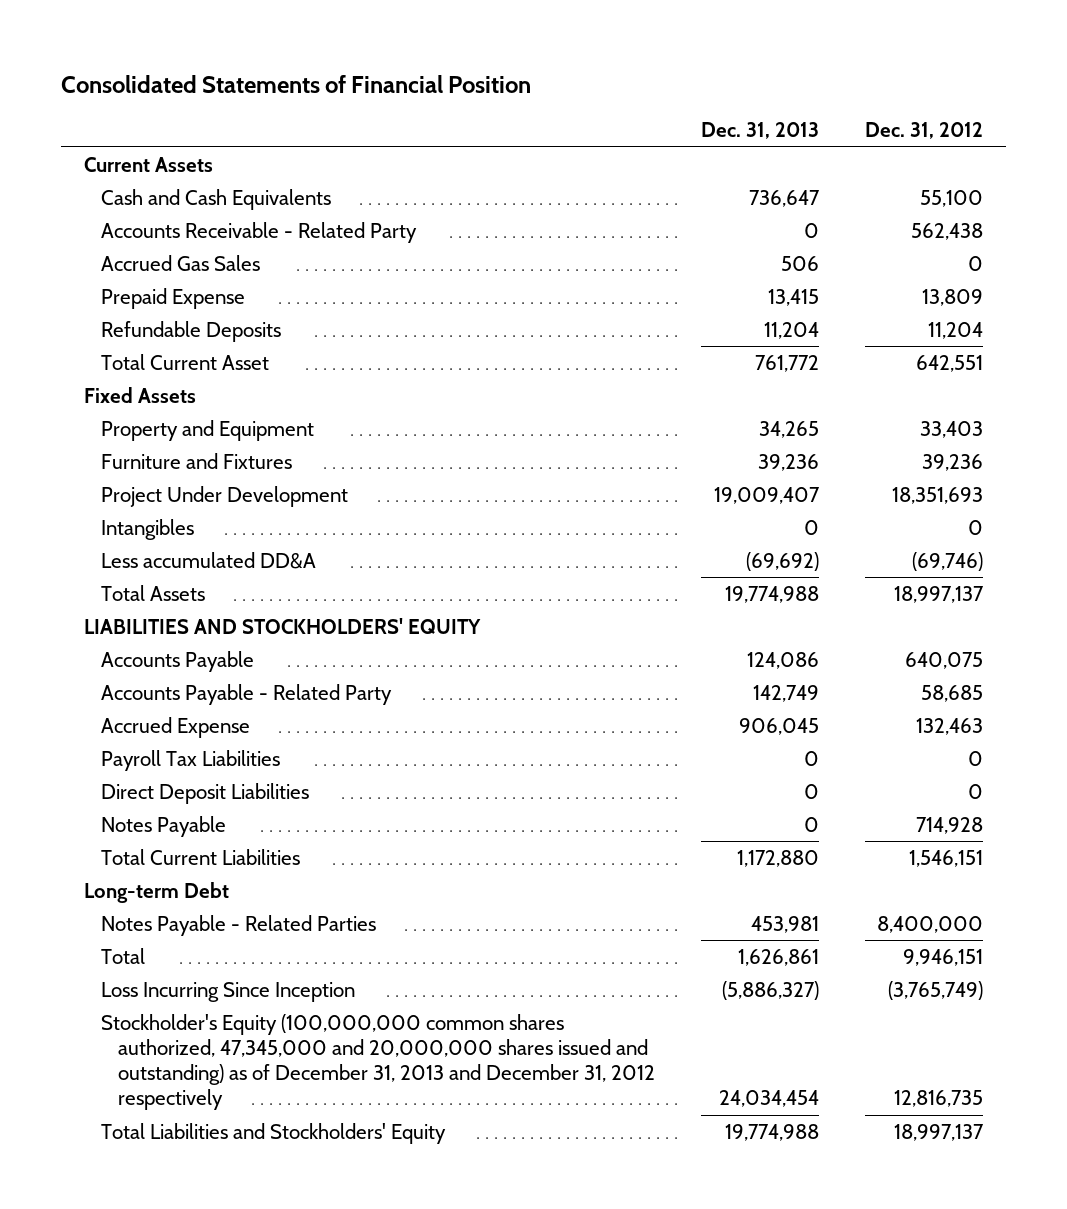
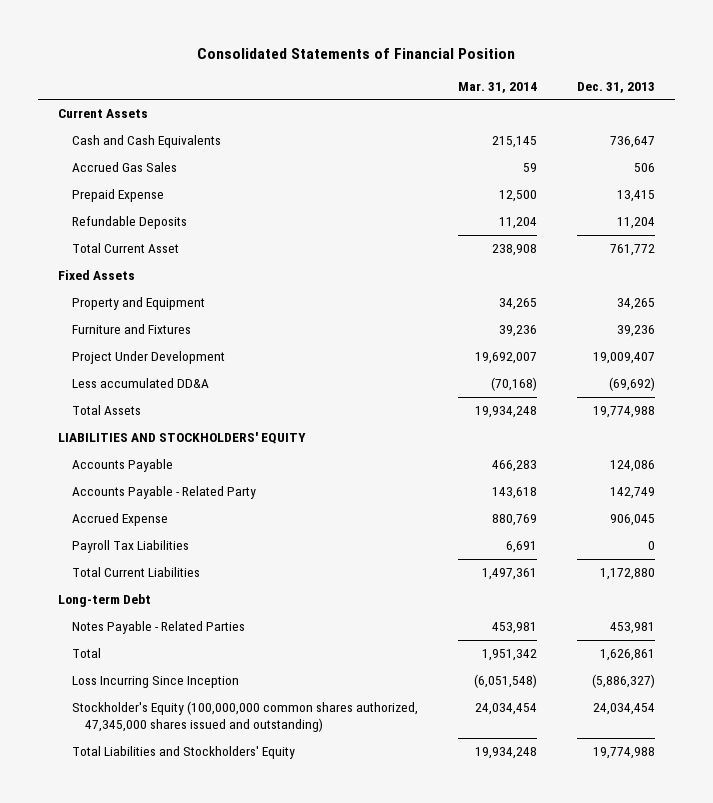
- | Dec. 31, 2013 | Dec. 31, 2012
+ | Mar. 31, 2014 | Dec. 31, 2013
- Accounts Receivable - Related Party | 0 | 562,438
- Intangibles | 0 | 0
- Direct Deposit Liabilities | 0 | 0
- Notes Payable | 0 | 714,928
- Stockholder's Equity (100,000,000 common shares authorized, 47,345,000 and 20,000,000 shares issued and outstanding) as of December 31, 2013 and December 31, 2012 respectively | 24,034,454 | 12,816,735
+ Stockholder's Equity (100,000,000 common shares authorized, 47,345,000 shares issued and outstanding) | 24,034,454 | 24,034,454

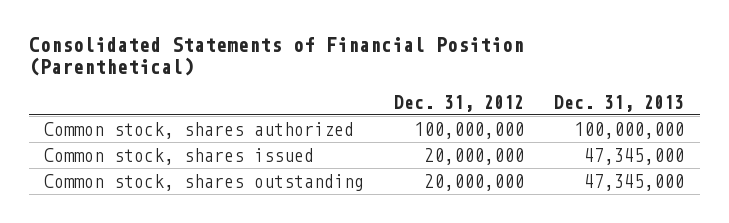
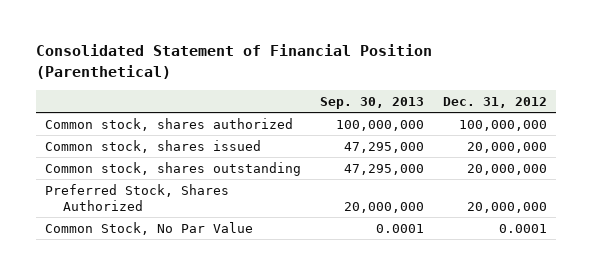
- Consolidated Statements of Financial Position (Parenthetical)
+ Consolidated Statement of Financial Position (Parenthetical)
- | Dec. 31, 2012 | Dec. 31, 2013
+ | Sep. 30, 2013 | Dec. 31, 2012
+ Preferred Stock, Shares Authorized | 20,000,000 | 20,000,000
+ Common Stock, No Par Value | 0.0001 | 0.0001

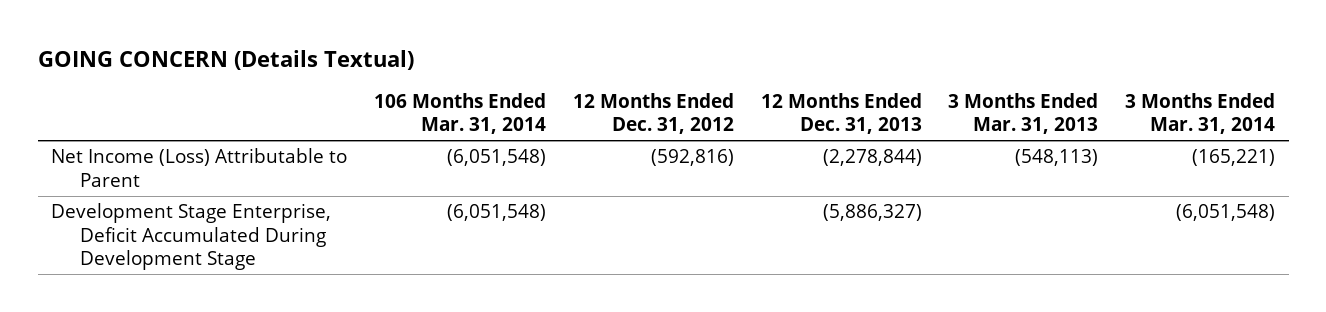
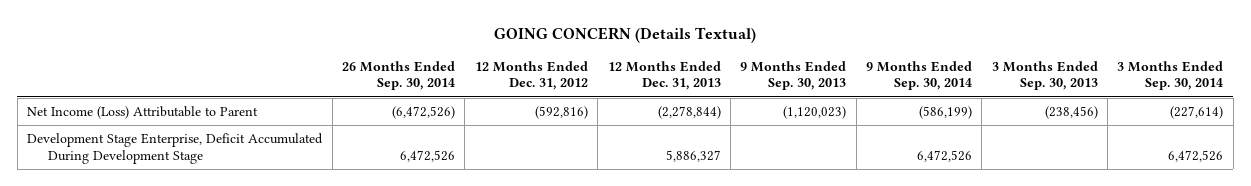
- | 106 Months Ended Mar. 31, 2014 | 12 Months Ended Dec. 31, 2012 | 12 Months Ended Dec. 31, 2013 | 3 Months Ended Mar. 31, 2013 | 3 Months Ended Mar. 31, 2014
+ | 26 Months Ended Sep. 30, 2014 | 12 Months Ended Dec. 31, 2012 | 12 Months Ended Dec. 31, 2013 | 9 Months Ended Sep. 30, 2013 | 9 Months Ended Sep. 30, 2014 | 3 Months Ended Sep. 30, 2013 | 3 Months Ended Sep. 30, 2014
- Development Stage Enterprise, Deficit Accumulated During Development Stage | (6,051,548) | | (5,886,327) | | (6,051,548)
+ Development Stage Enterprise, Deficit Accumulated During Development Stage | 6,472,526 | | 5,886,327 | | 6,472,526 | | 6,472,526

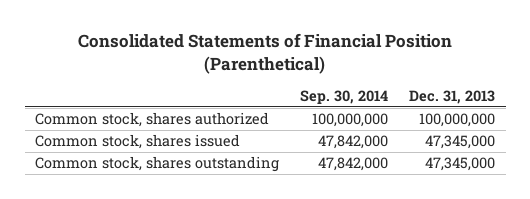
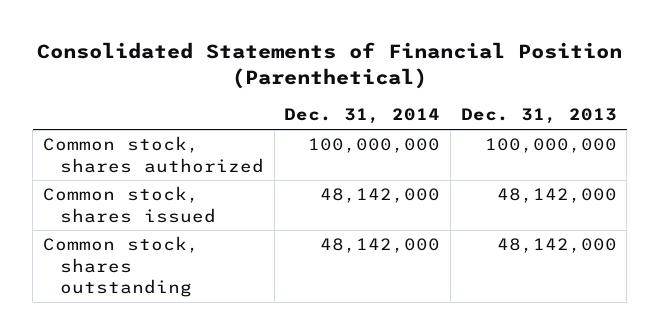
- | Sep. 30, 2014 | Dec. 31, 2013
+ | Dec. 31, 2014 | Dec. 31, 2013
- Common stock, shares issued | 47,842,000 | 47,345,000
- Common stock, shares outstanding | 47,842,000 | 47,345,000
+ Common stock, shares issued | 48,142,000 | 48,142,000
+ Common stock, shares outstanding | 48,142,000 | 48,142,000

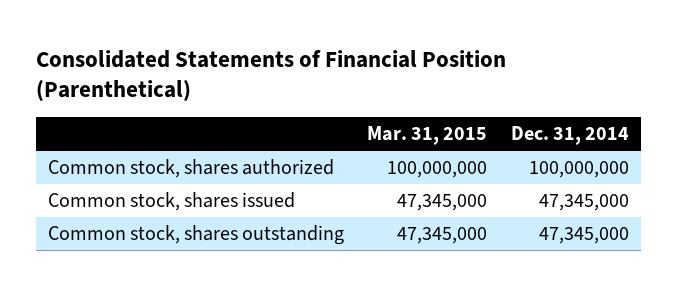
- | Dec. 31, 2014 | Dec. 31, 2013
+ | Mar. 31, 2015 | Dec. 31, 2014
- Common stock, shares issued | 48,142,000 | 48,142,000
- Common stock, shares outstanding | 48,142,000 | 48,142,000
+ Common stock, shares issued | 47,345,000 | 47,345,000
+ Common stock, shares outstanding | 47,345,000 | 47,345,000

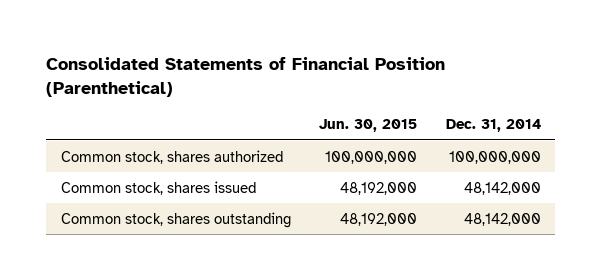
- | Mar. 31, 2015 | Dec. 31, 2014
+ | Jun. 30, 2015 | Dec. 31, 2014
- Common stock, shares issued | 47,345,000 | 47,345,000
- Common stock, shares outstanding | 47,345,000 | 47,345,000
+ Common stock, shares issued | 48,192,000 | 48,142,000
+ Common stock, shares outstanding | 48,192,000 | 48,142,000

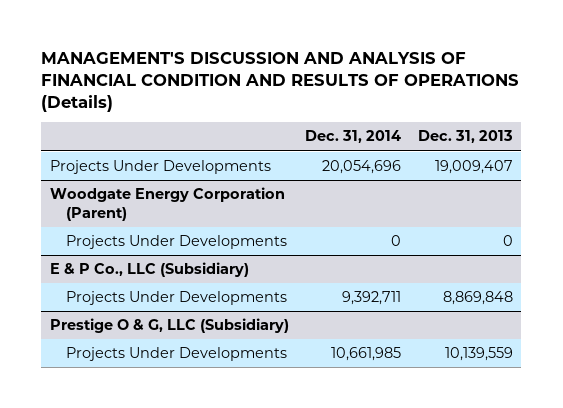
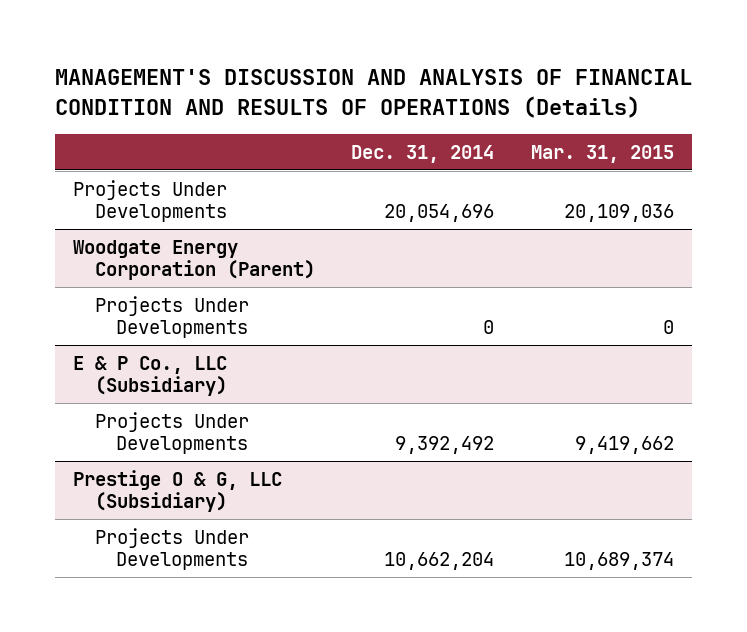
- | Dec. 31, 2014 | Dec. 31, 2013
+ | Dec. 31, 2014 | Mar. 31, 2015
@ E & P Co., LLC (Subsidiary)
- Projects Under Developments | 9,392,711 | 8,869,848
+ Projects Under Developments | 9,392,492 | 9,419,662
@ Prestige O & G, LLC (Subsidiary)
- Projects Under Developments | 10,661,985 | 10,139,559
+ Projects Under Developments | 10,662,204 | 10,689,374

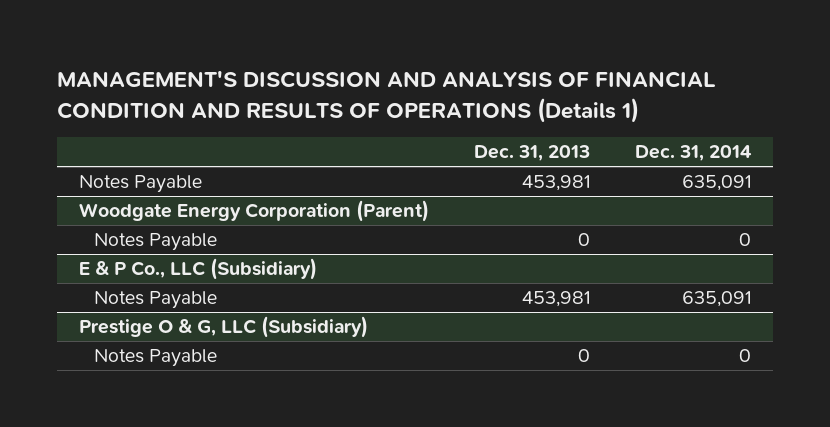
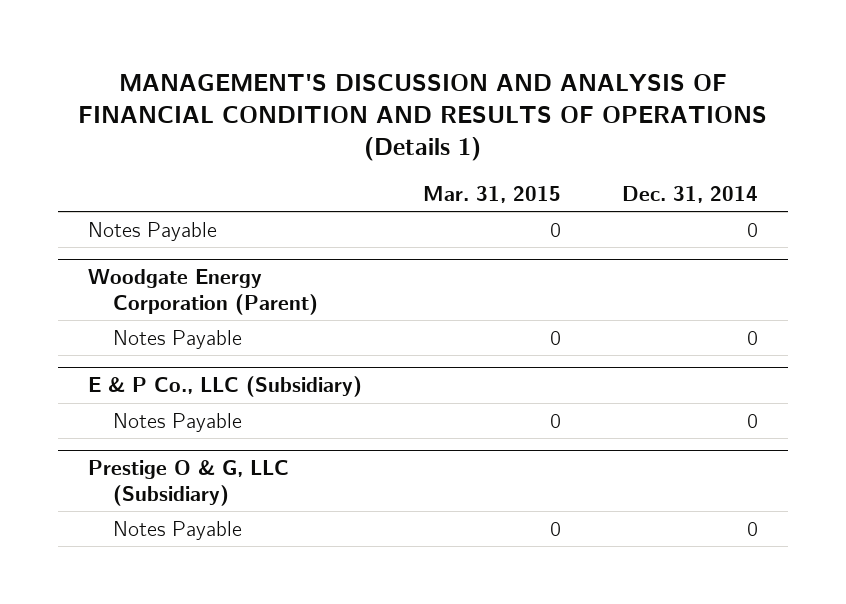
- | Dec. 31, 2013 | Dec. 31, 2014
+ | Mar. 31, 2015 | Dec. 31, 2014
- Notes Payable | 453,981 | 635,091
+ Notes Payable | 0 | 0
@ E & P Co., LLC (Subsidiary)
- Notes Payable | 453,981 | 635,091
+ Notes Payable | 0 | 0

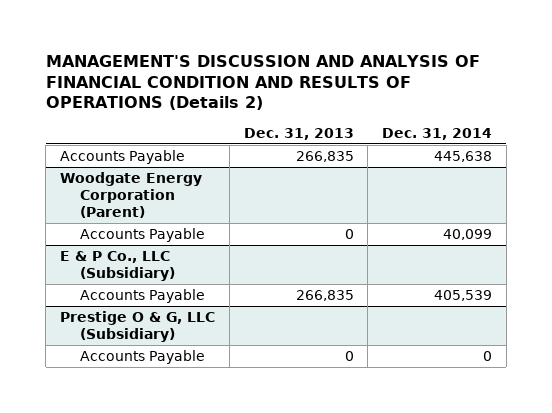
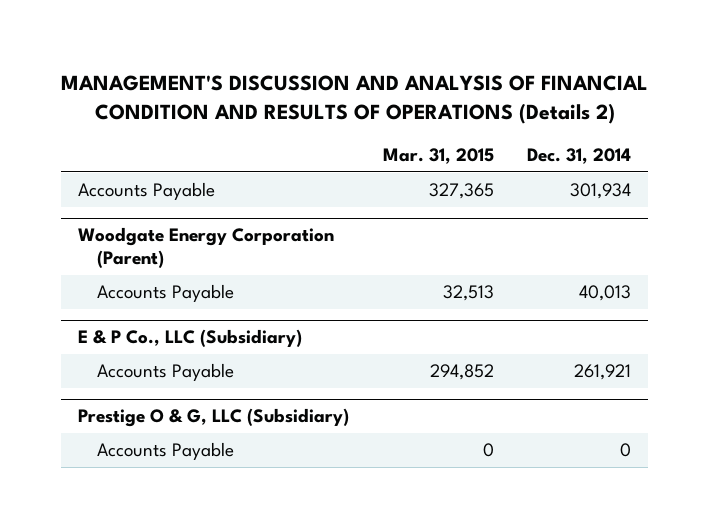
- | Dec. 31, 2013 | Dec. 31, 2014
+ | Mar. 31, 2015 | Dec. 31, 2014
- Accounts Payable | 266,835 | 445,638
+ Accounts Payable | 327,365 | 301,934
@ Woodgate Energy Corporation (Parent)
- Accounts Payable | 0 | 40,099
+ Accounts Payable | 32,513 | 40,013
@ E & P Co., LLC (Subsidiary)
- Accounts Payable | 266,835 | 405,539
+ Accounts Payable | 294,852 | 261,921

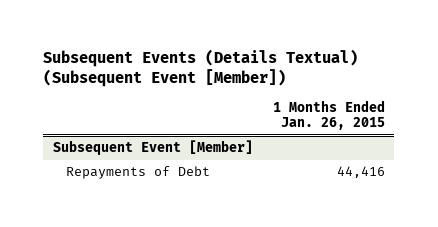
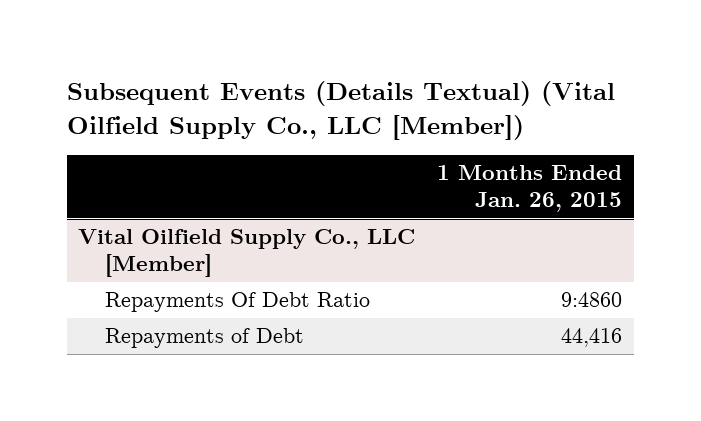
- Subsequent Events (Details Textual) (Subsequent Event [Member])
+ Subsequent Events (Details Textual) (Vital Oilfield Supply Co., LLC [Member])
- Subsequent Event [Member]
+ Vital Oilfield Supply Co., LLC [Member]
+ Repayments Of Debt Ratio | 9:4860

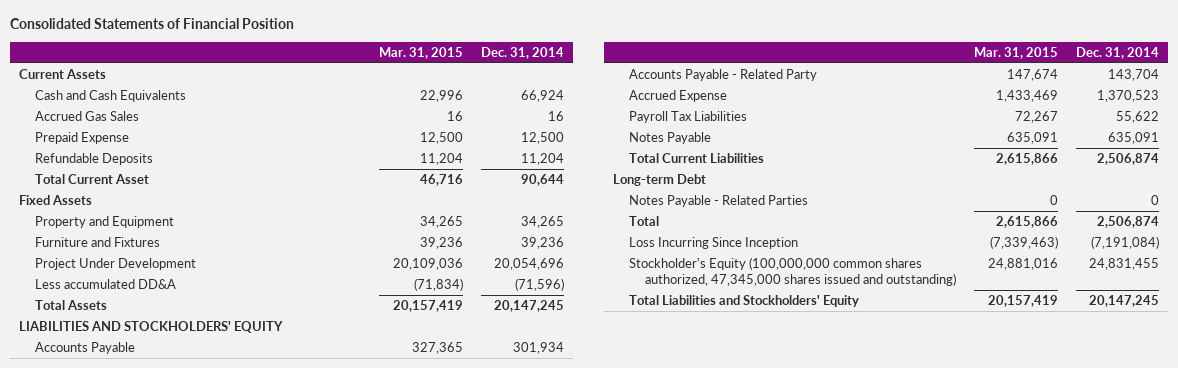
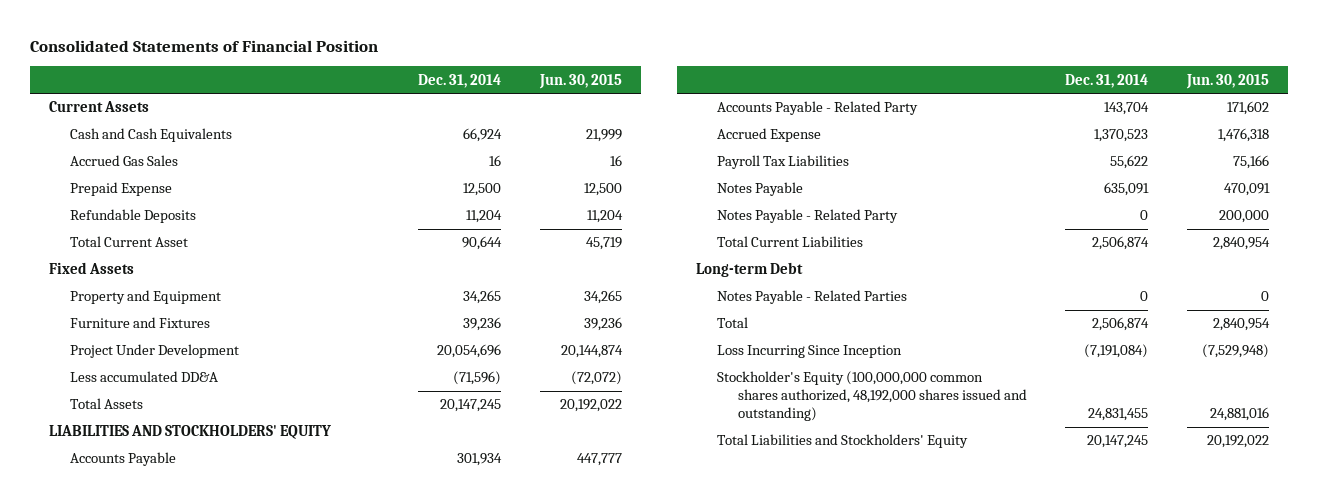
- | Mar. 31, 2015 | Dec. 31, 2014
+ | Dec. 31, 2014 | Jun. 30, 2015
+ Notes Payable - Related Party | 0 | 200,000
- Stockholder's Equity (100,000,000 common shares authorized, 47,345,000 shares issued and outstanding) | 24,881,016 | 24,831,455
+ Stockholder's Equity (100,000,000 common shares authorized, 48,192,000 shares issued and outstanding) | 24,831,455 | 24,881,016

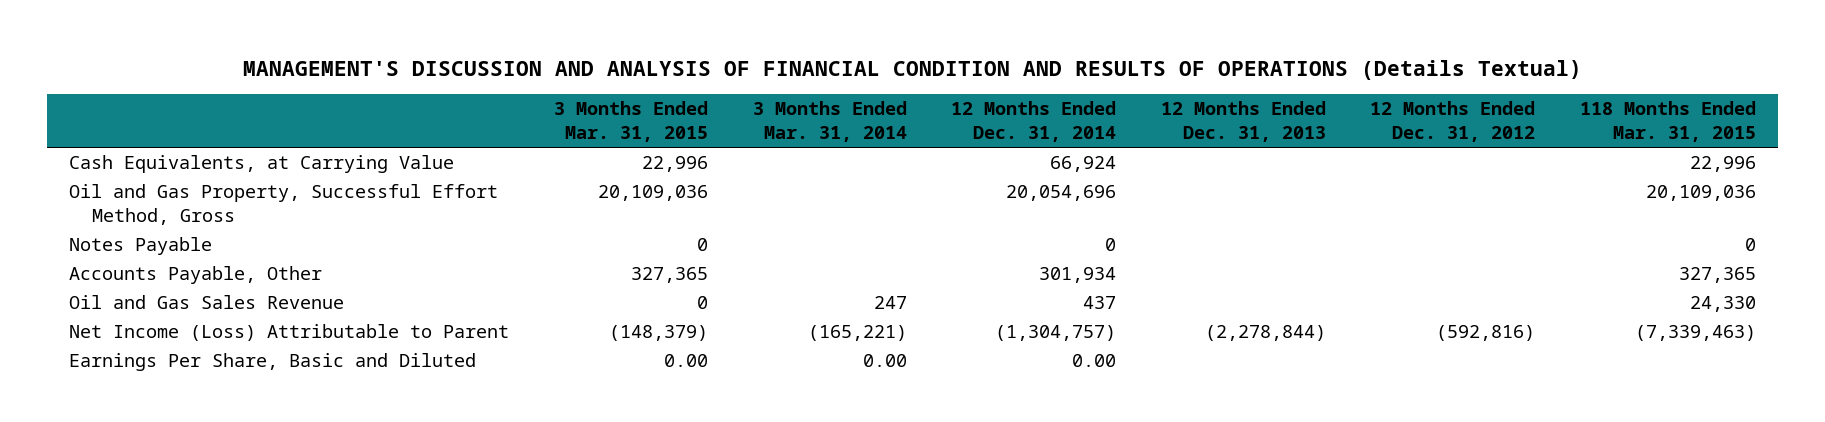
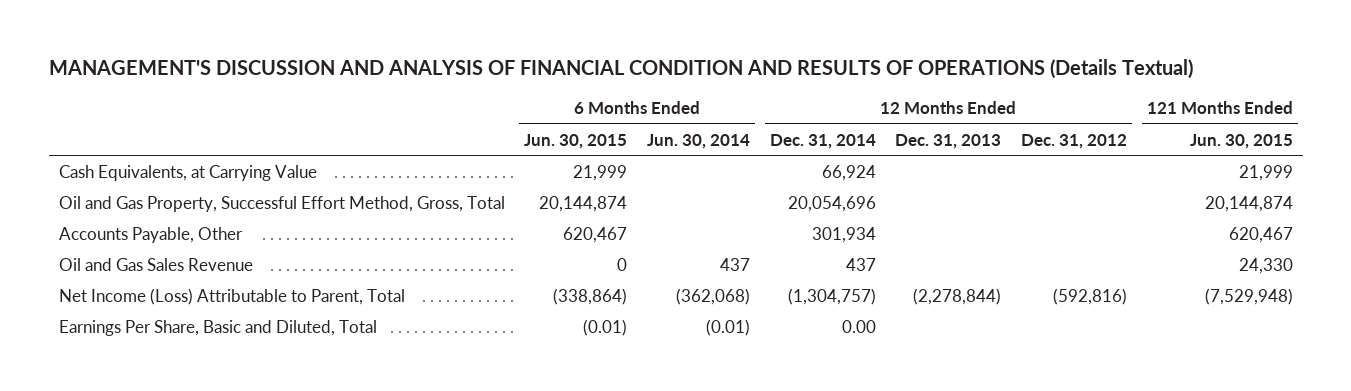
- | 3 Months Ended Mar. 31, 2015 | 3 Months Ended Mar. 31, 2014 | 12 Months Ended Dec. 31, 2014 | 12 Months Ended Dec. 31, 2013 | 12 Months Ended Dec. 31, 2012 | 118 Months Ended Mar. 31, 2015
+ | 6 Months Ended Jun. 30, 2015 | 6 Months Ended Jun. 30, 2014 | 12 Months Ended Dec. 31, 2014 | 12 Months Ended Dec. 31, 2013 | 12 Months Ended Dec. 31, 2012 | 121 Months Ended Jun. 30, 2015
- Oil and Gas Property, Successful Effort Method, Gross | 20,109,036 | | 20,054,696 | | | 20,109,036
- Notes Payable | 0 | | 0 | | | 0
+ Oil and Gas Property, Successful Effort Method, Gross, Total | 20,144,874 | | 20,054,696 | | | 20,144,874
- Net Income (Loss) Attributable to Parent | (148,379) | (165,221) | (1,304,757) | (2,278,844) | (592,816) | (7,339,463)
- Earnings Per Share, Basic and Diluted | 0.00 | 0.00 | 0.00 | | |
+ Net Income (Loss) Attributable to Parent, Total | (338,864) | (362,068) | (1,304,757) | (2,278,844) | (592,816) | (7,529,948)
+ Earnings Per Share, Basic and Diluted, Total | (0.01) | (0.01) | 0.00 | | |

